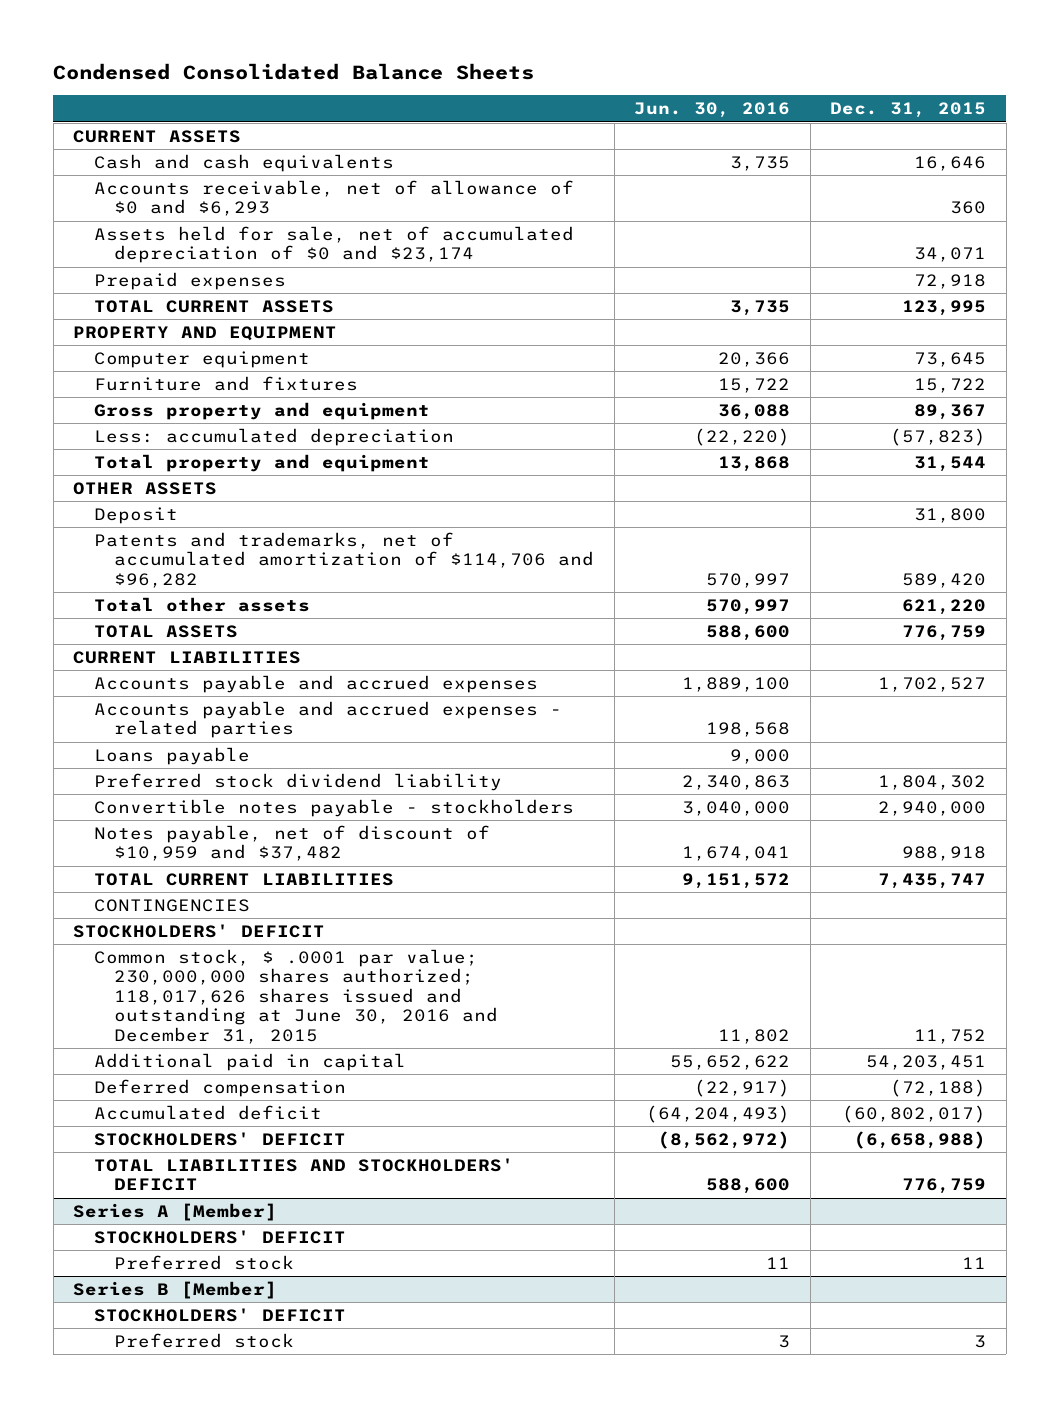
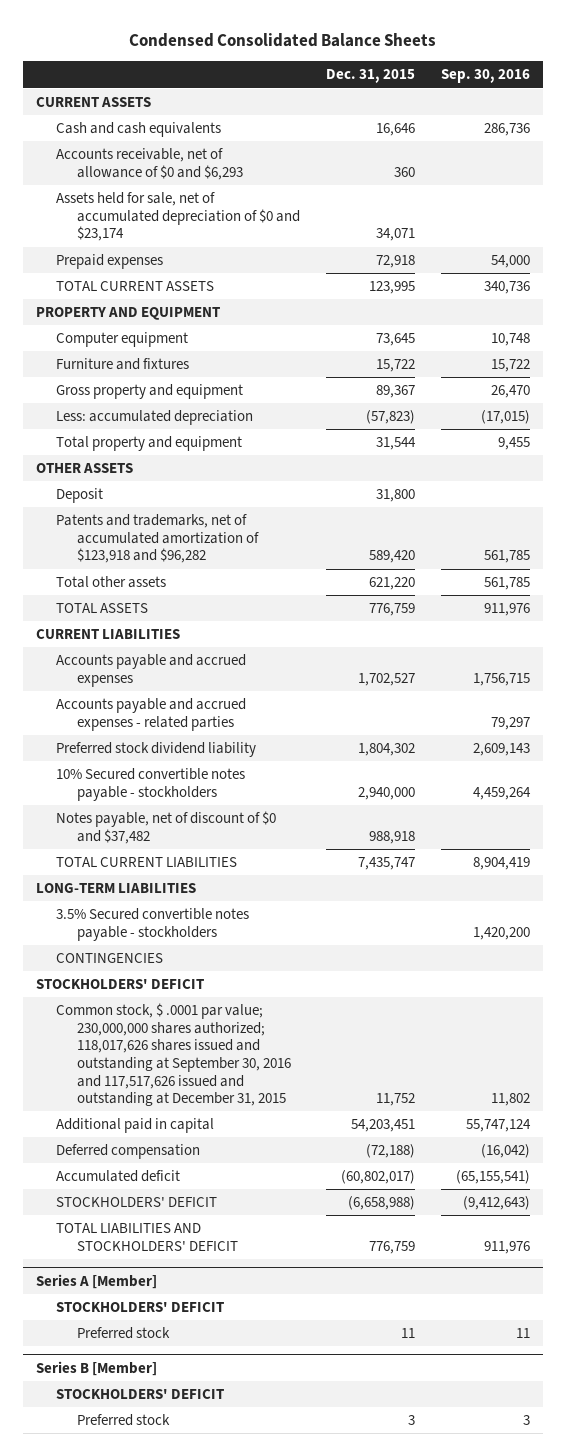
- | Jun. 30, 2016 | Dec. 31, 2015
+ | Dec. 31, 2015 | Sep. 30, 2016
- Patents and trademarks, net of accumulated amortization of $114,706 and $96,282 | 570,997 | 589,420
+ Patents and trademarks, net of accumulated amortization of $123,918 and $96,282 | 589,420 | 561,785
- Loans payable | 9,000 |
- Convertible notes payable - stockholders | 3,040,000 | 2,940,000
- Notes payable, net of discount of $10,959 and $37,482 | 1,674,041 | 988,918
+ 10% Secured convertible notes payable - stockholders | 2,940,000 | 4,459,264
+ Notes payable, net of discount of $0 and $37,482 | 988,918 |
+ LONG-TERM LIABILITIES
+ 3.5% Secured convertible notes payable - stockholders | | 1,420,200
- Common stock, $ .0001 par value; 230,000,000 shares authorized; 118,017,626 shares issued and outstanding at June 30, 2016 and December 31, 2015 | 11,802 | 11,752
+ Common stock, $ .0001 par value; 230,000,000 shares authorized; 118,017,626 shares issued and outstanding at September 30, 2016 and 117,517,626 issued and outstanding at December 31, 2015 | 11,752 | 11,802

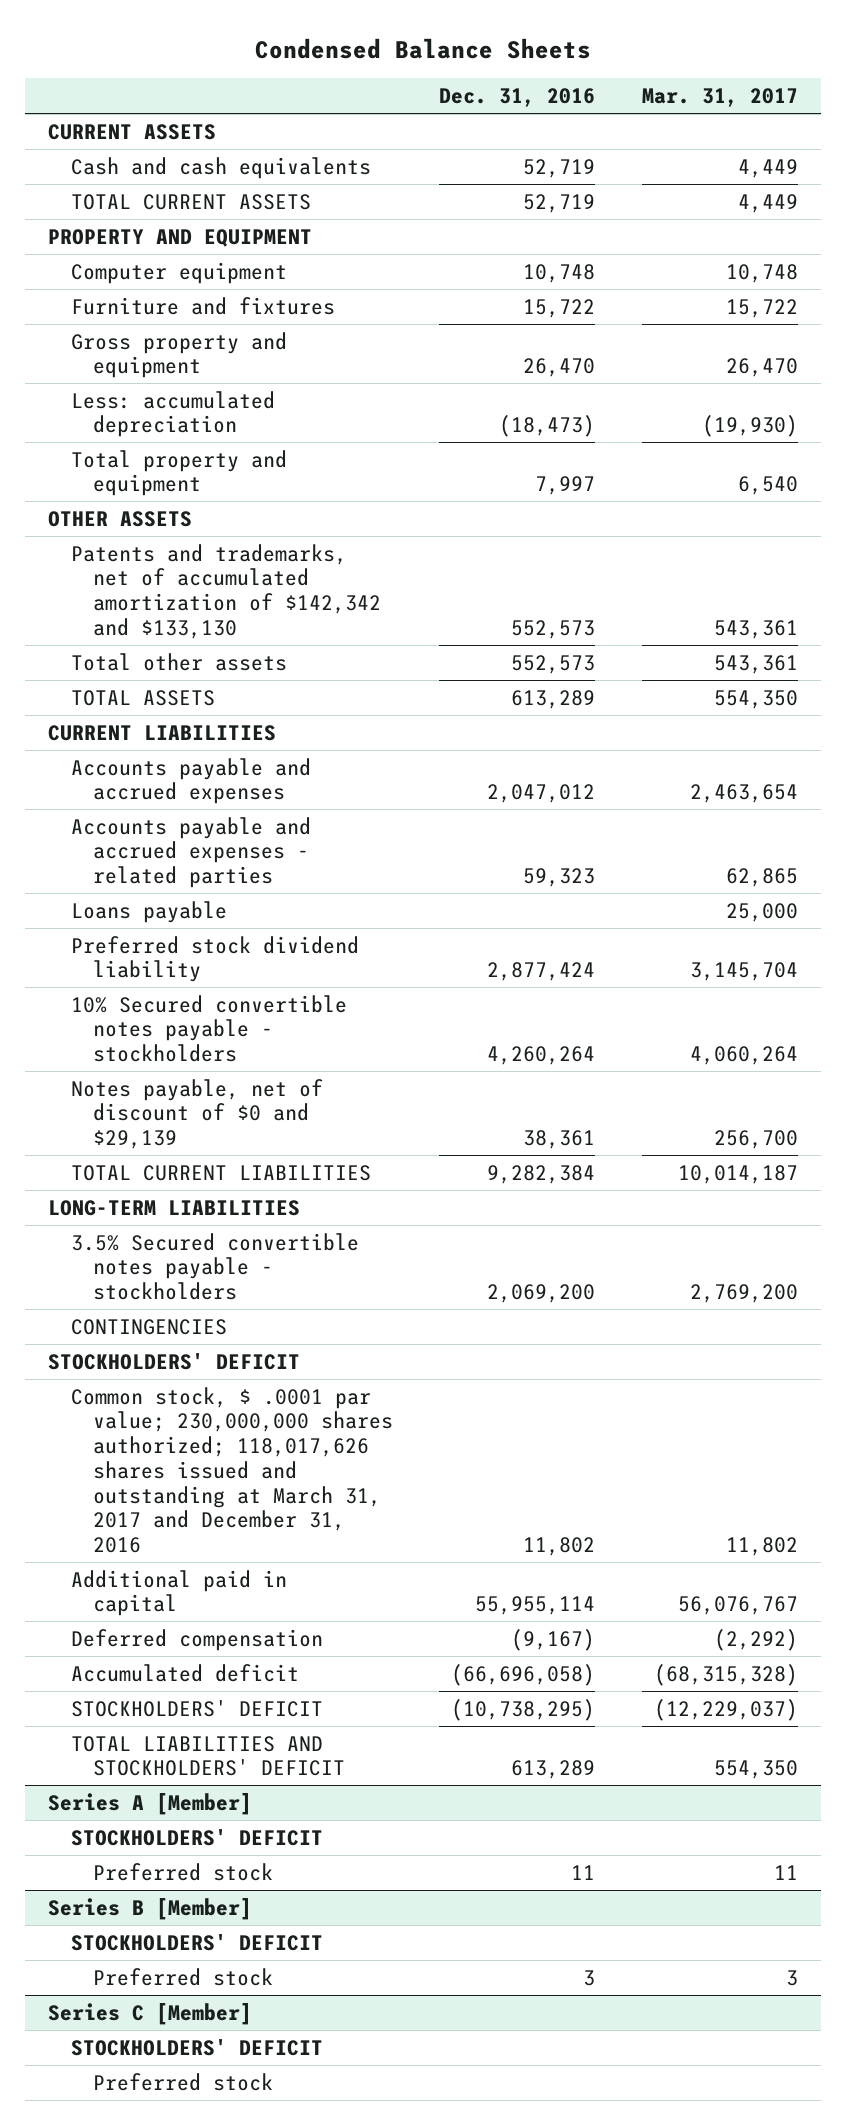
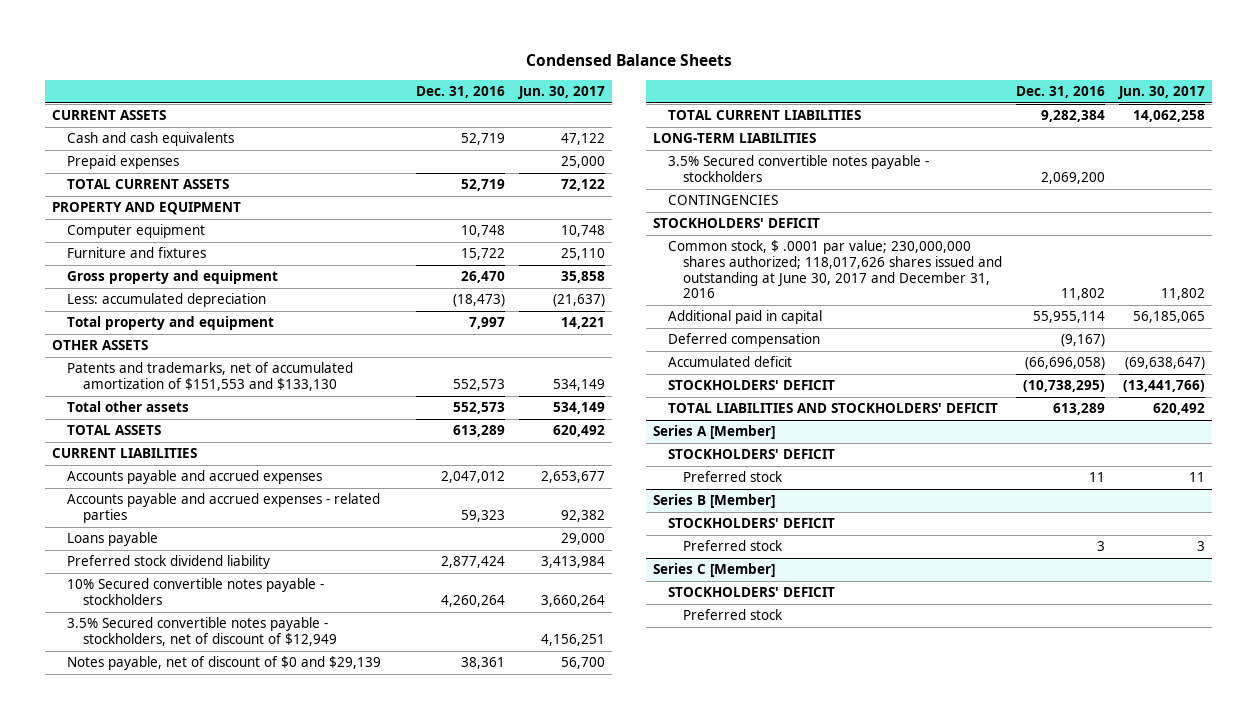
- | Dec. 31, 2016 | Mar. 31, 2017
+ | Dec. 31, 2016 | Jun. 30, 2017
+ Prepaid expenses | | 25,000
- Patents and trademarks, net of accumulated amortization of $142,342 and $133,130 | 552,573 | 543,361
+ Patents and trademarks, net of accumulated amortization of $151,553 and $133,130 | 552,573 | 534,149
+ 3.5% Secured convertible notes payable - stockholders, net of discount of $12,949 | | 4,156,251
- Common stock, $ .0001 par value; 230,000,000 shares authorized; 118,017,626 shares issued and outstanding at March 31, 2017 and December 31, 2016 | 11,802 | 11,802
+ Common stock, $ .0001 par value; 230,000,000 shares authorized; 118,017,626 shares issued and outstanding at June 30, 2017 and December 31, 2016 | 11,802 | 11,802

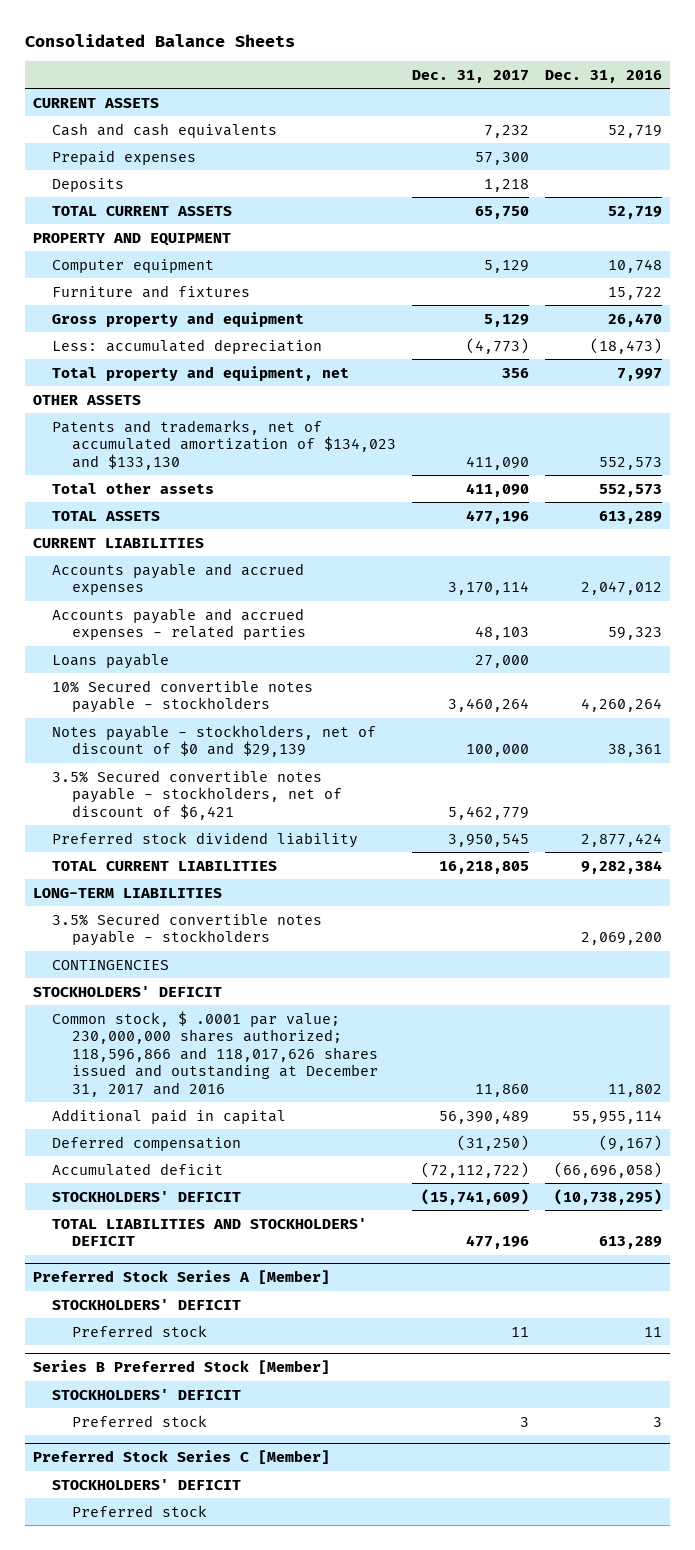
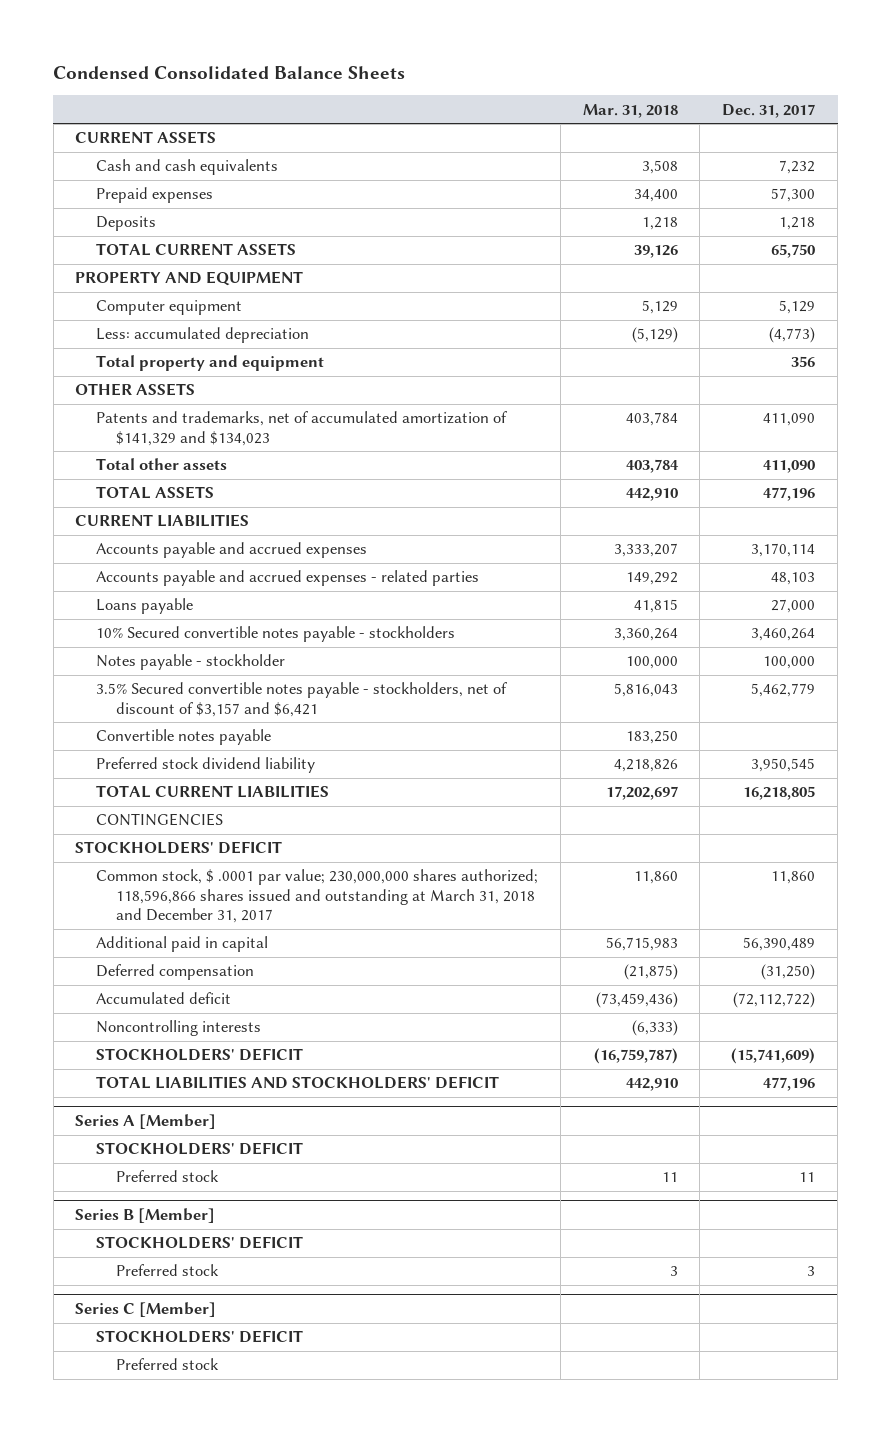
- Consolidated Balance Sheets
+ Condensed Consolidated Balance Sheets
- | Dec. 31, 2017 | Dec. 31, 2016
+ | Mar. 31, 2018 | Dec. 31, 2017
- Furniture and fixtures | | 15,722
- Gross property and equipment | 5,129 | 26,470
- Total property and equipment, net | 356 | 7,997
+ Total property and equipment | | 356
- Patents and trademarks, net of accumulated amortization of $134,023 and $133,130 | 411,090 | 552,573
+ Patents and trademarks, net of accumulated amortization of $141,329 and $134,023 | 403,784 | 411,090
- Notes payable - stockholders, net of discount of $0 and $29,139 | 100,000 | 38,361
- 3.5% Secured convertible notes payable - stockholders, net of discount of $6,421 | 5,462,779 |
+ Notes payable - stockholder | 100,000 | 100,000
+ 3.5% Secured convertible notes payable - stockholders, net of discount of $3,157 and $6,421 | 5,816,043 | 5,462,779
+ Convertible notes payable | 183,250 |
- LONG-TERM LIABILITIES
- 3.5% Secured convertible notes payable - stockholders | | 2,069,200
- Common stock, $ .0001 par value; 230,000,000 shares authorized; 118,596,866 and 118,017,626 shares issued and outstanding at December 31, 2017 and 2016 | 11,860 | 11,802
+ Common stock, $ .0001 par value; 230,000,000 shares authorized; 118,596,866 shares issued and outstanding at March 31, 2018 and December 31, 2017 | 11,860 | 11,860
+ Noncontrolling interests | (6,333) |
- Preferred Stock Series A [Member]
+ Series A [Member]
- Series B Preferred Stock [Member]
+ Series B [Member]
- Preferred Stock Series C [Member]
+ Series C [Member]

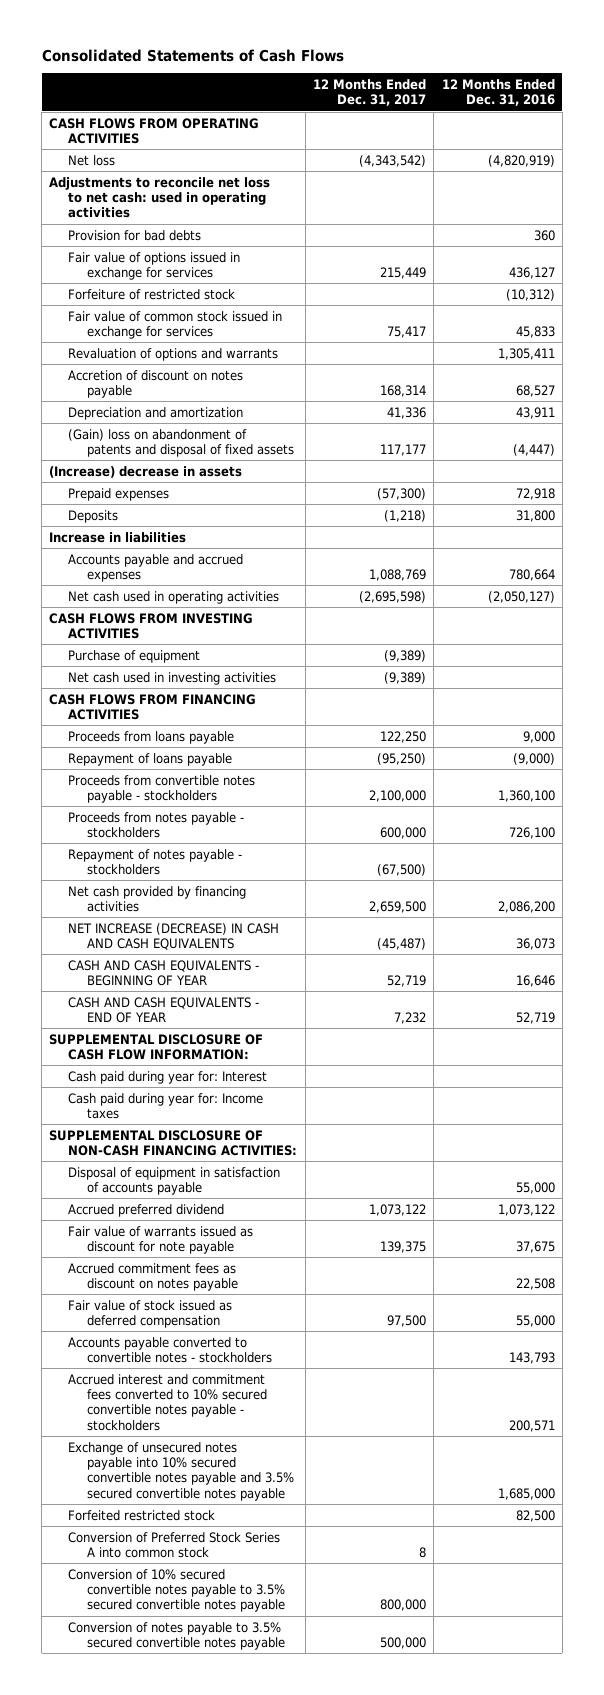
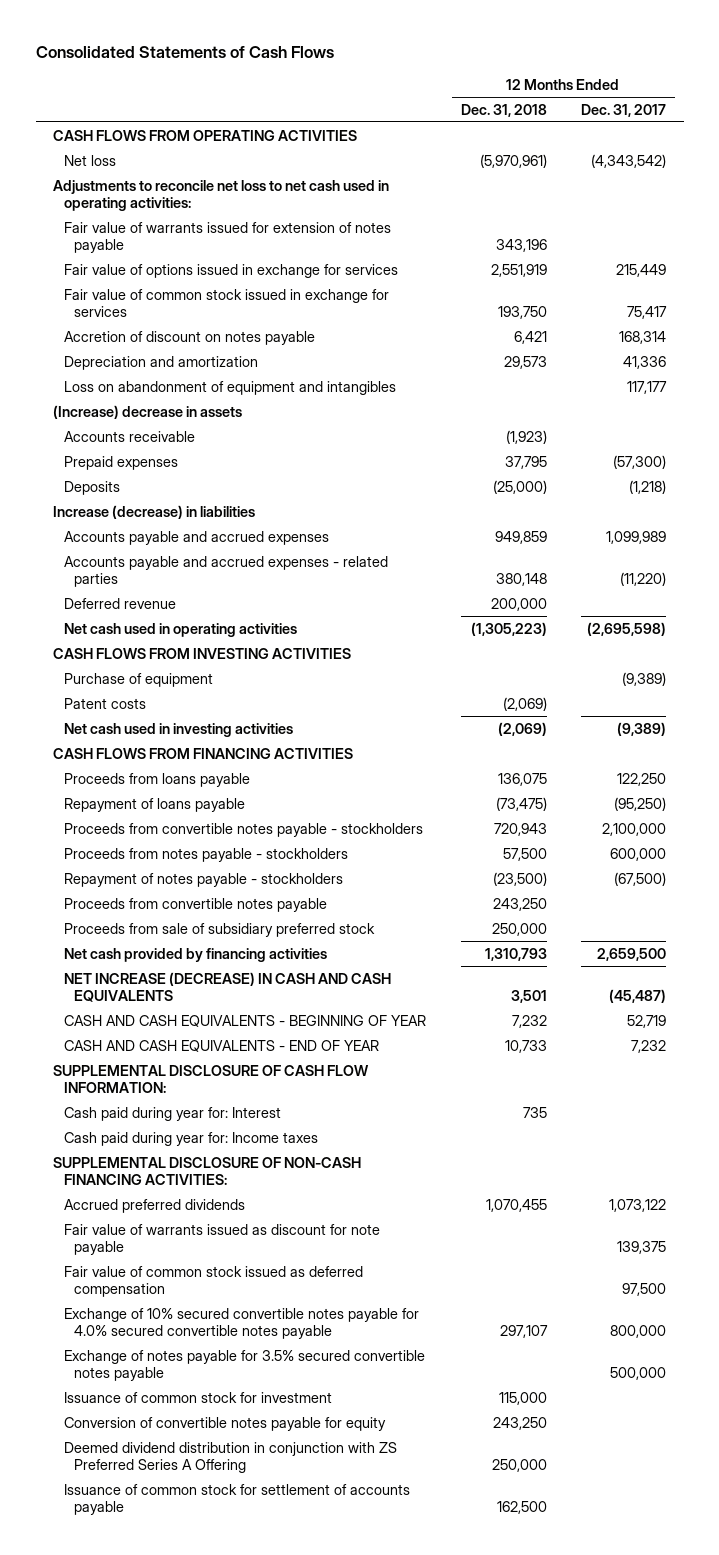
- | 12 Months Ended Dec. 31, 2017 | 12 Months Ended Dec. 31, 2016
+ | 12 Months Ended Dec. 31, 2018 | 12 Months Ended Dec. 31, 2017
- Adjustments to reconcile net loss to net cash: used in operating activities
- Provision for bad debts | | 360
+ Adjustments to reconcile net loss to net cash used in operating activities:
+ Fair value of warrants issued for extension of notes payable | 343,196 |
- Forfeiture of restricted stock | | (10,312)
- Revaluation of options and warrants | | 1,305,411
- (Gain) loss on abandonment of patents and disposal of fixed assets | 117,177 | (4,447)
+ Loss on abandonment of equipment and intangibles | | 117,177
+ Accounts receivable | (1,923) |
- Increase in liabilities
- Accounts payable and accrued expenses | 1,088,769 | 780,664
+ Increase (decrease) in liabilities
+ Accounts payable and accrued expenses | 949,859 | 1,099,989
+ Accounts payable and accrued expenses - related parties | 380,148 | (11,220)
+ Deferred revenue | 200,000 |
+ Patent costs | (2,069) |
+ Proceeds from convertible notes payable | 243,250 |
+ Proceeds from sale of subsidiary preferred stock | 250,000 |
- Disposal of equipment in satisfaction of accounts payable | | 55,000
- Accrued preferred dividend | 1,073,122 | 1,073,122
+ Accrued preferred dividends | 1,070,455 | 1,073,122
- Accrued commitment fees as discount on notes payable | | 22,508
- Fair value of stock issued as deferred compensation | 97,500 | 55,000
- Accounts payable converted to convertible notes - stockholders | | 143,793
- Accrued interest and commitment fees converted to 10% secured convertible notes payable - stockholders | | 200,571
- Exchange of unsecured notes payable into 10% secured convertible notes payable and 3.5% secured convertible notes payable | | 1,685,000
- Forfeited restricted stock | | 82,500
- Conversion of Preferred Stock Series A into common stock | 8 |
- Conversion of 10% secured convertible notes payable to 3.5% secured convertible notes payable | 800,000 |
- Conversion of notes payable to 3.5% secured convertible notes payable | 500,000 |
+ Fair value of common stock issued as deferred compensation | | 97,500
+ Exchange of 10% secured convertible notes payable for 4.0% secured convertible notes payable | 297,107 | 800,000
+ Exchange of notes payable for 3.5% secured convertible notes payable | | 500,000
+ Issuance of common stock for investment | 115,000 |
+ Conversion of convertible notes payable for equity | 243,250 |
+ Deemed dividend distribution in conjunction with ZS Preferred Series A Offering | 250,000 |
+ Issuance of common stock for settlement of accounts payable | 162,500 |

